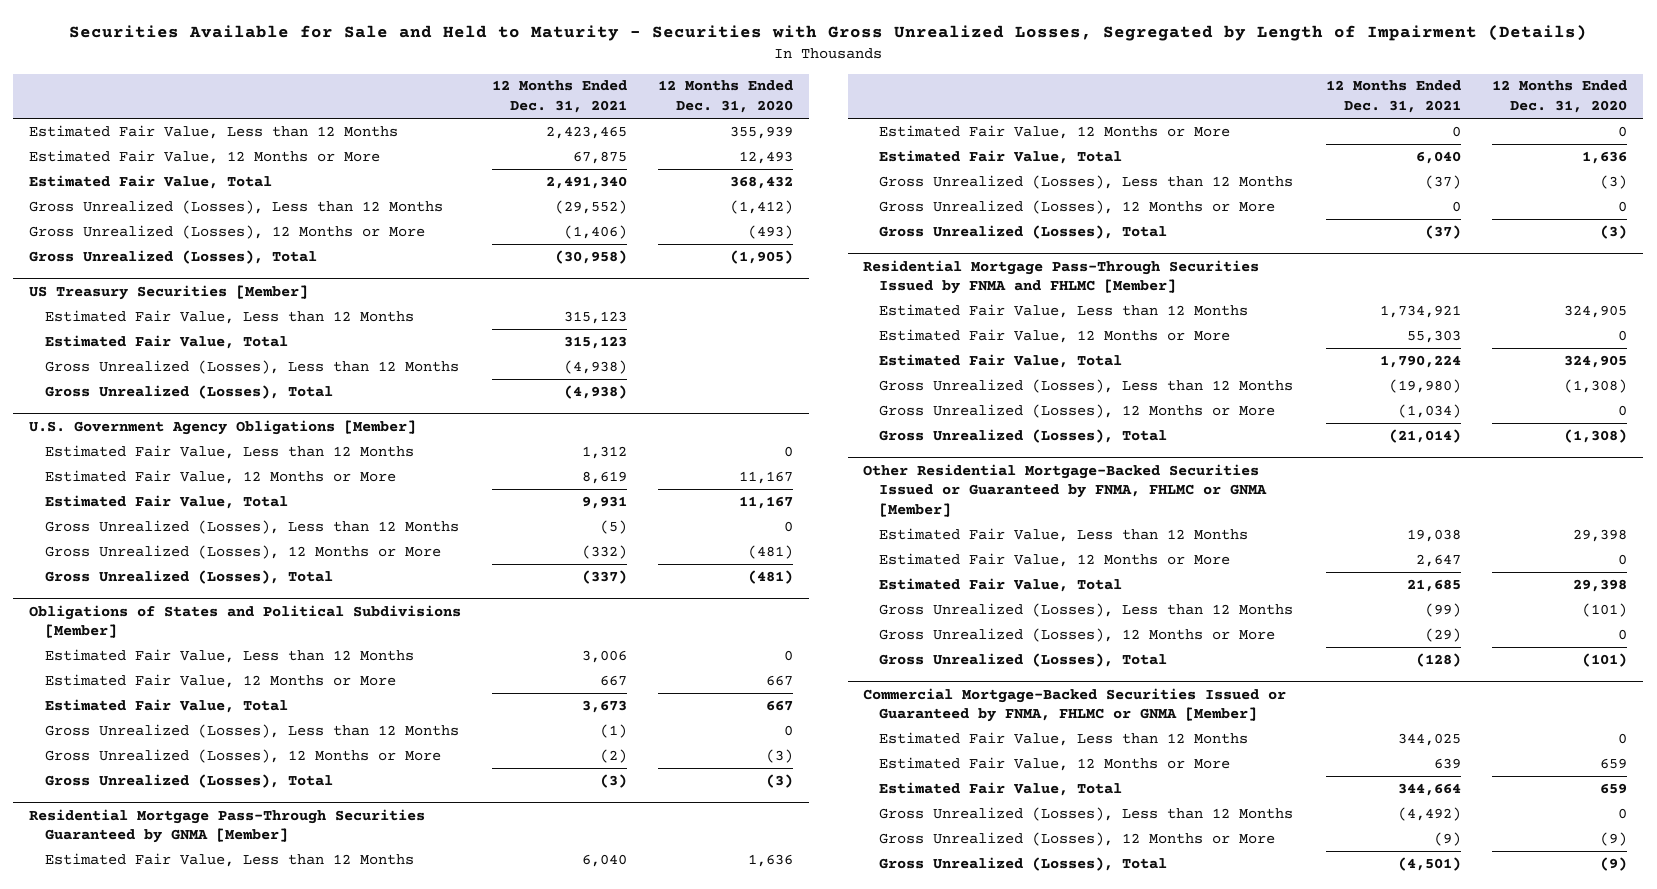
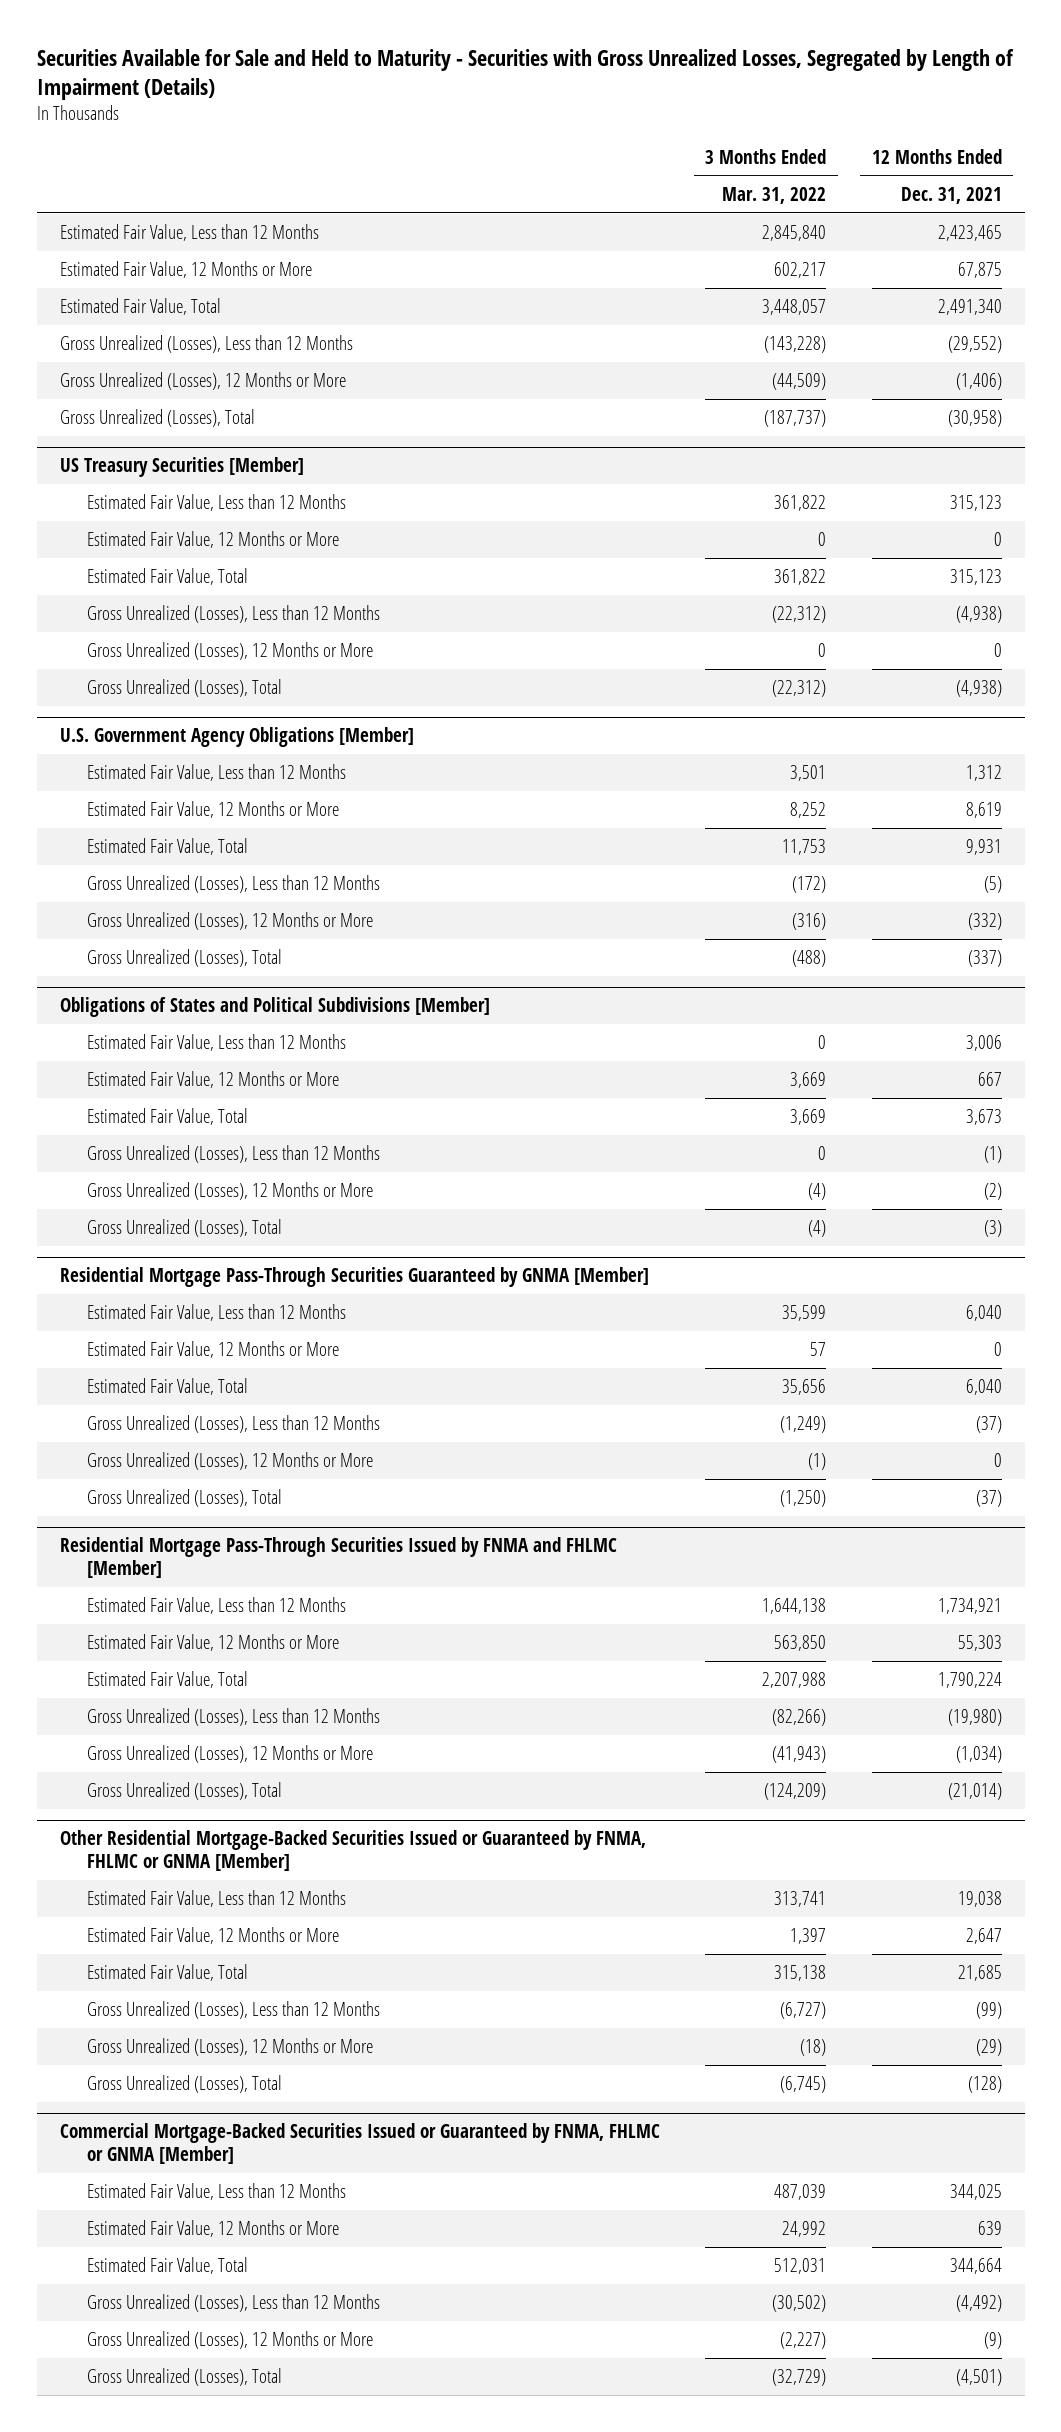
- | 12 Months Ended Dec. 31, 2021 | 12 Months Ended Dec. 31, 2020
+ | 3 Months Ended Mar. 31, 2022 | 12 Months Ended Dec. 31, 2021
@ US Treasury Securities [Member]
+ Estimated Fair Value, 12 Months or More | 0 | 0
+ Gross Unrealized (Losses), 12 Months or More | 0 | 0

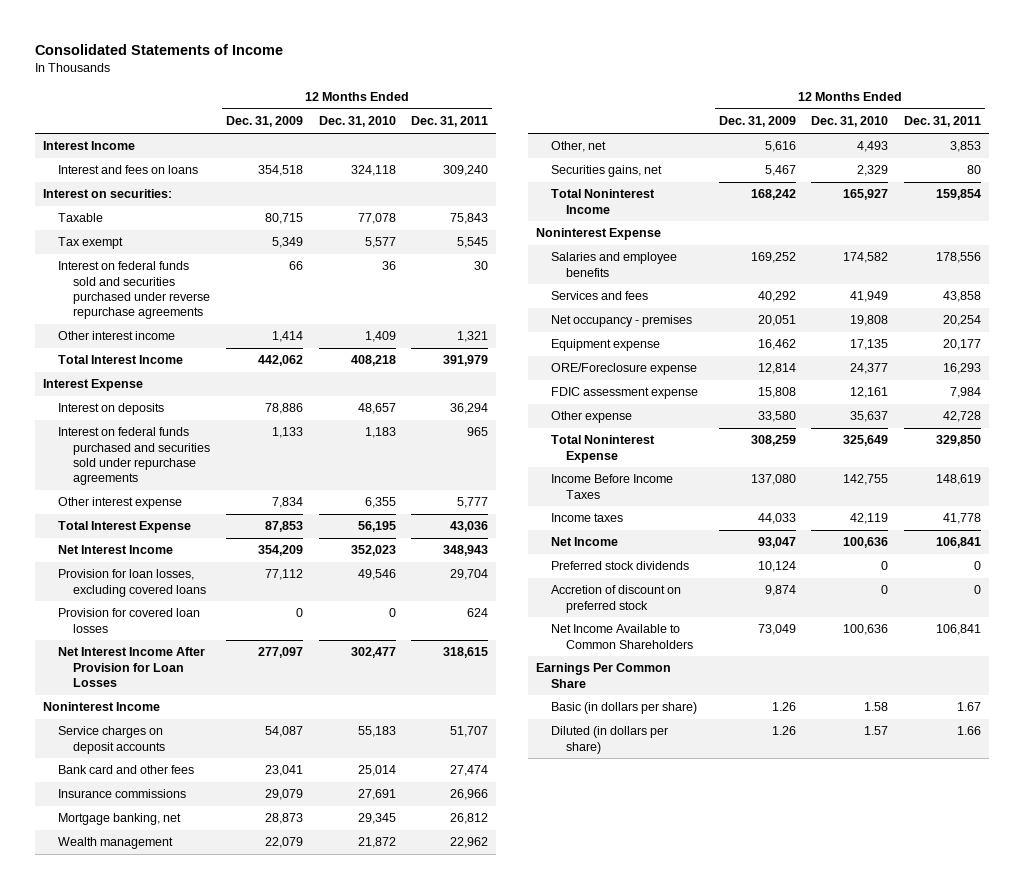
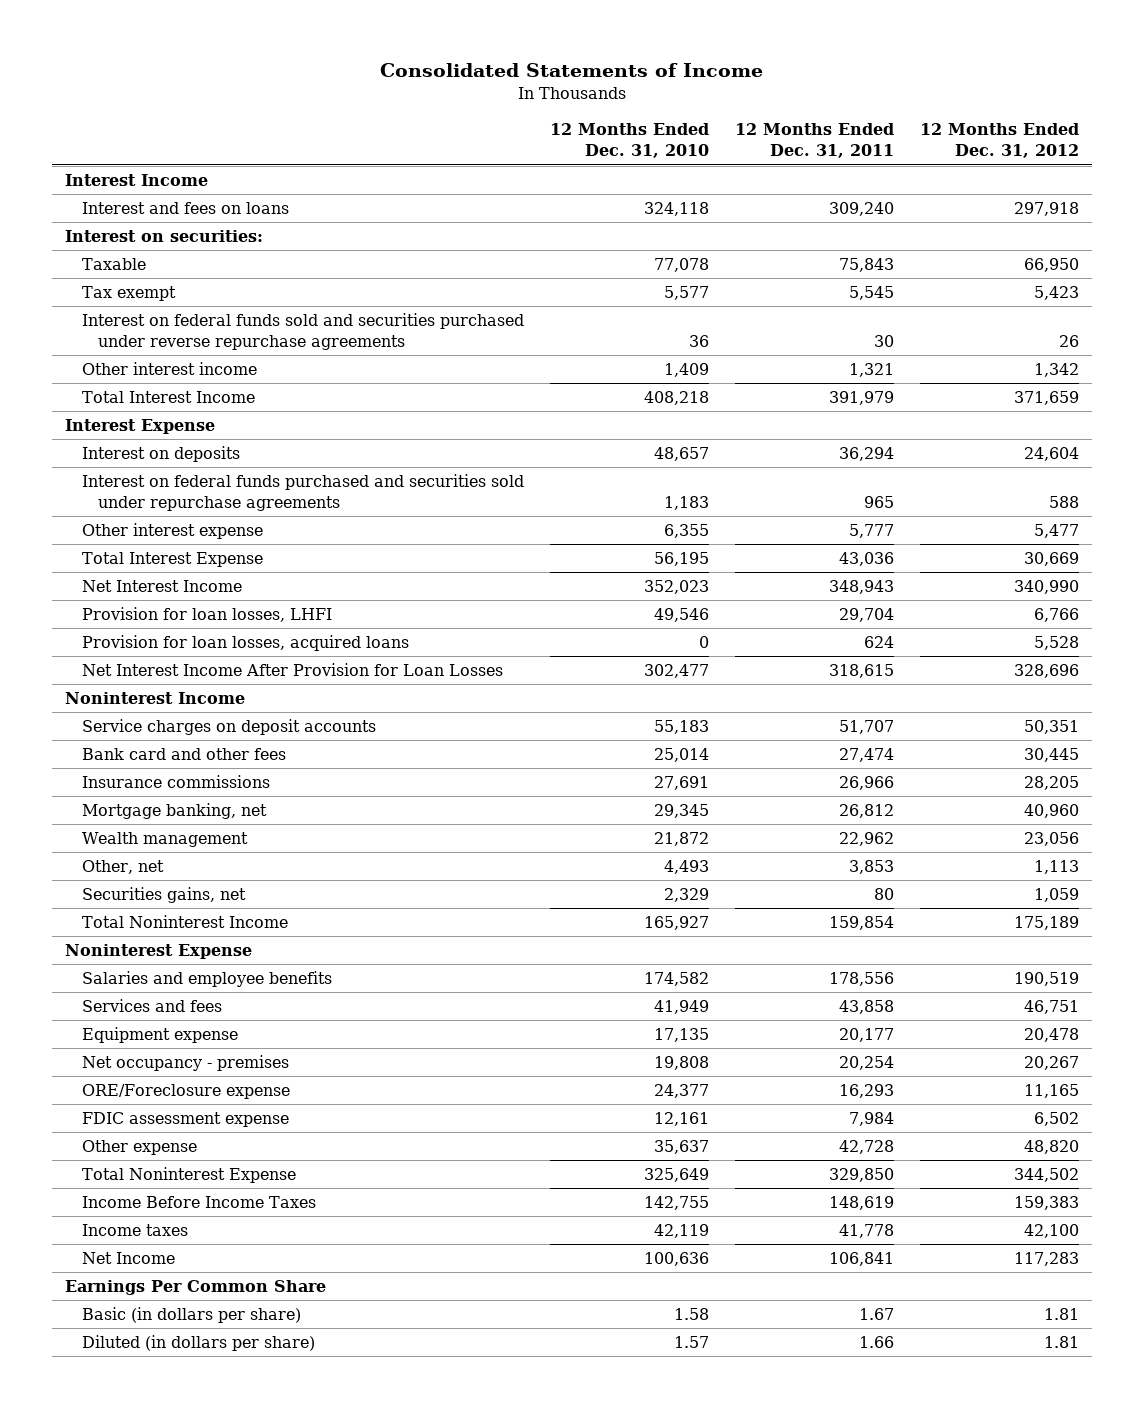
- | 12 Months Ended Dec. 31, 2009 | 12 Months Ended Dec. 31, 2010 | 12 Months Ended Dec. 31, 2011
+ | 12 Months Ended Dec. 31, 2010 | 12 Months Ended Dec. 31, 2011 | 12 Months Ended Dec. 31, 2012
- Provision for loan losses, excluding covered loans | 77,112 | 49,546 | 29,704
- Provision for covered loan losses | 0 | 0 | 624
+ Provision for loan losses, LHFI | 49,546 | 29,704 | 6,766
+ Provision for loan losses, acquired loans | 0 | 624 | 5,528
moved down: Net occupancy - premises | 19,808 | 20,254 | 20,267
- Preferred stock dividends | 10,124 | 0 | 0
- Accretion of discount on preferred stock | 9,874 | 0 | 0
- Net Income Available to Common Shareholders | 73,049 | 100,636 | 106,841

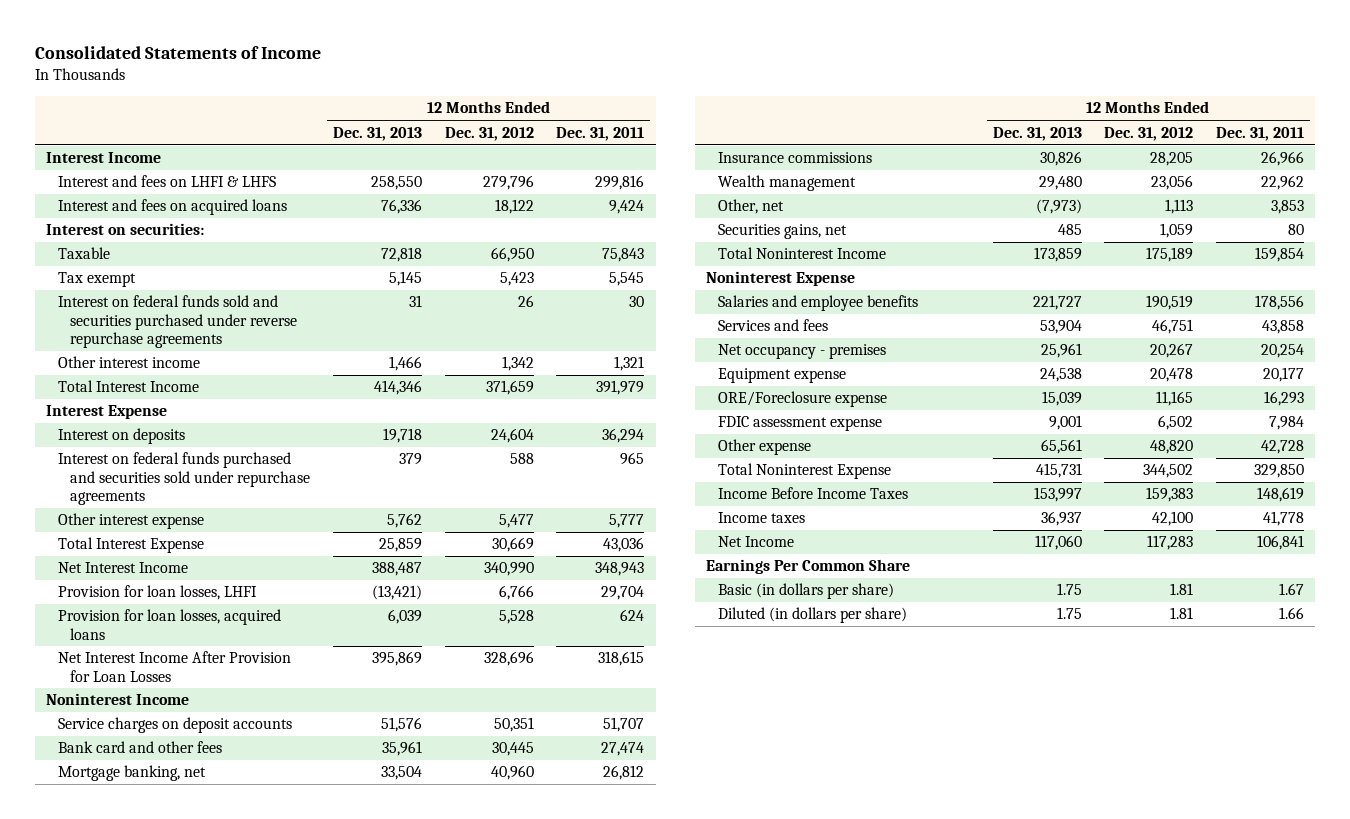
- | 12 Months Ended Dec. 31, 2010 | 12 Months Ended Dec. 31, 2011 | 12 Months Ended Dec. 31, 2012
+ | 12 Months Ended Dec. 31, 2013 | 12 Months Ended Dec. 31, 2012 | 12 Months Ended Dec. 31, 2011
- Interest and fees on loans | 324,118 | 309,240 | 297,918
+ Interest and fees on LHFI & LHFS | 258,550 | 279,796 | 299,816
+ Interest and fees on acquired loans | 76,336 | 18,122 | 9,424
moved down: Insurance commissions | 30,826 | 28,205 | 26,966
moved down: Equipment expense | 24,538 | 20,478 | 20,177

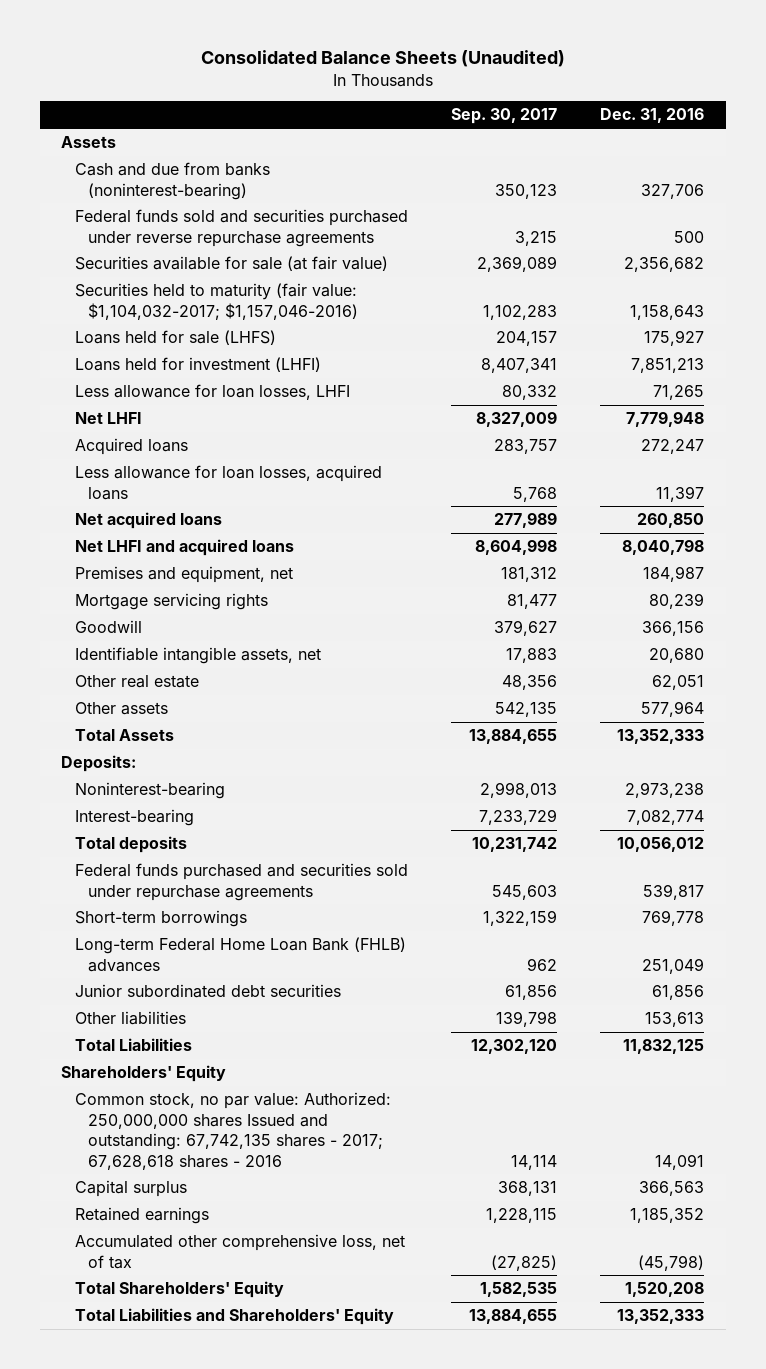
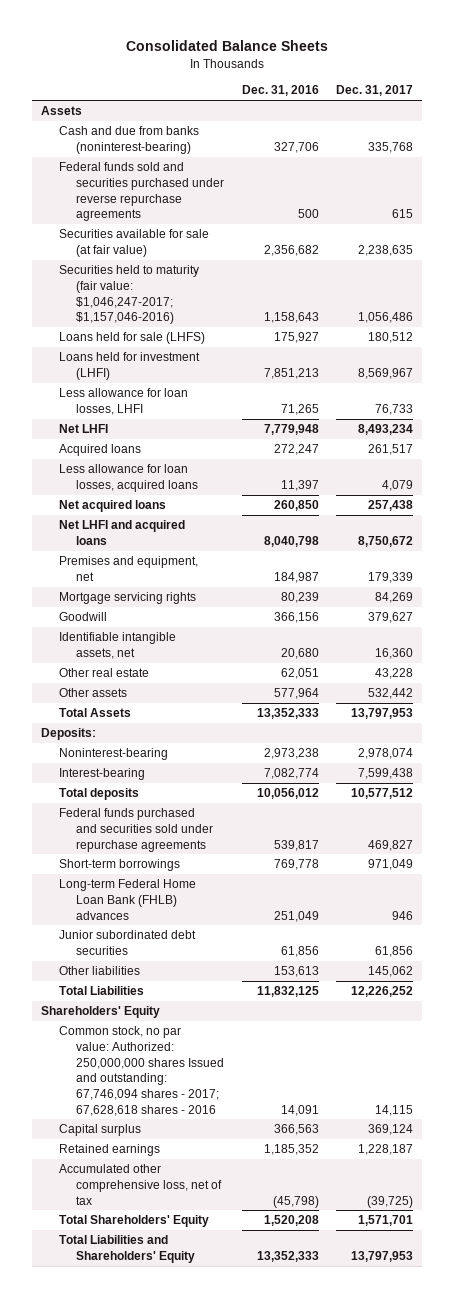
- Consolidated Balance Sheets (Unaudited)
+ Consolidated Balance Sheets
- | Sep. 30, 2017 | Dec. 31, 2016
+ | Dec. 31, 2016 | Dec. 31, 2017
- Securities held to maturity (fair value: $1,104,032-2017; $1,157,046-2016) | 1,102,283 | 1,158,643
+ Securities held to maturity (fair value: $1,046,247-2017; $1,157,046-2016) | 1,158,643 | 1,056,486
- Common stock, no par value: Authorized: 250,000,000 shares Issued and outstanding: 67,742,135 shares - 2017; 67,628,618 shares - 2016 | 14,114 | 14,091
+ Common stock, no par value: Authorized: 250,000,000 shares Issued and outstanding: 67,746,094 shares - 2017; 67,628,618 shares - 2016 | 14,091 | 14,115

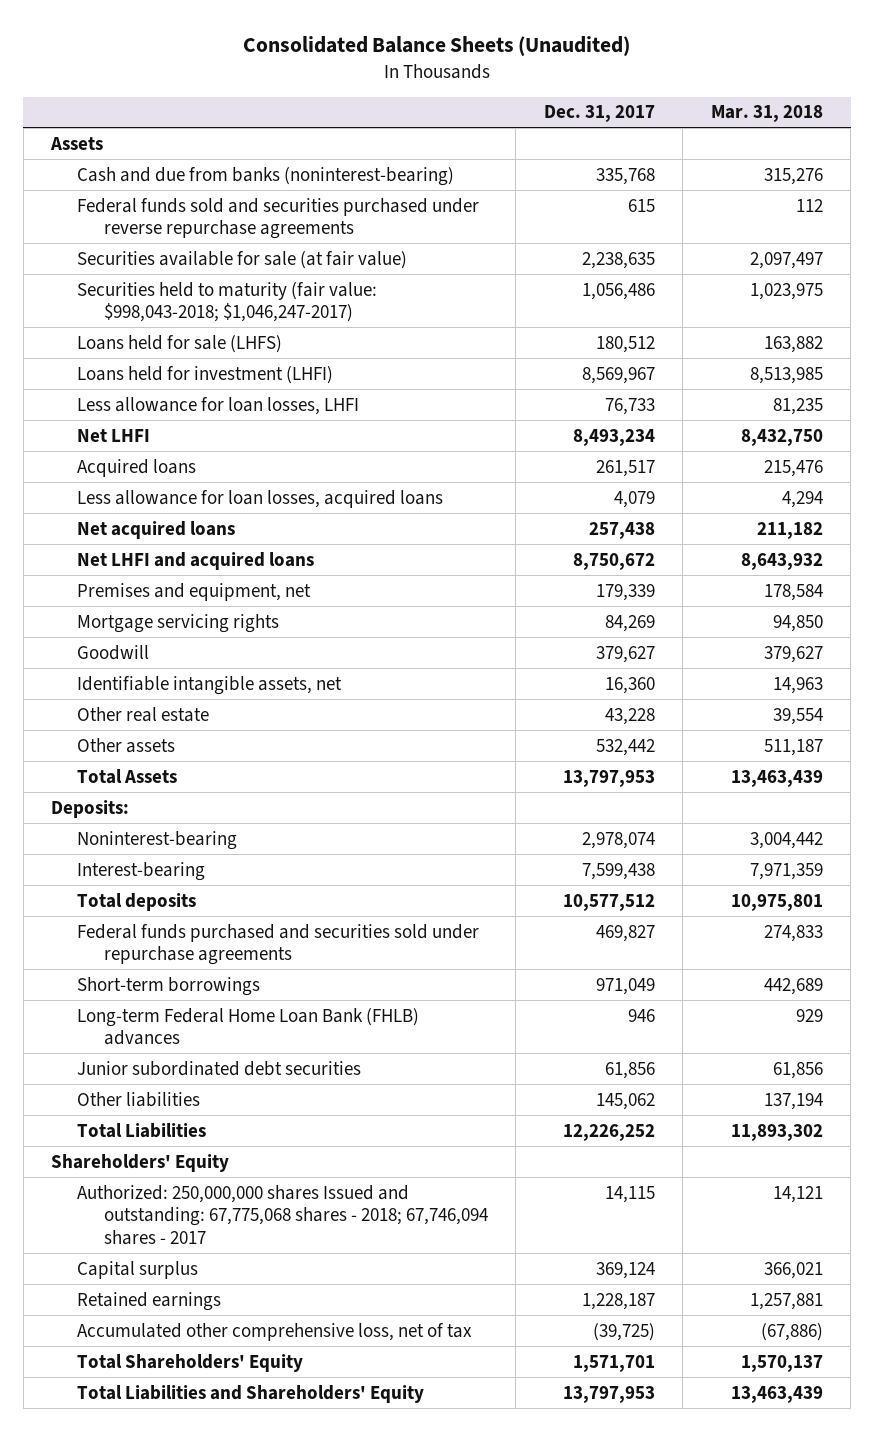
- Consolidated Balance Sheets
+ Consolidated Balance Sheets (Unaudited)
- | Dec. 31, 2016 | Dec. 31, 2017
+ | Dec. 31, 2017 | Mar. 31, 2018
- Securities held to maturity (fair value: $1,046,247-2017; $1,157,046-2016) | 1,158,643 | 1,056,486
+ Securities held to maturity (fair value: $998,043-2018; $1,046,247-2017) | 1,056,486 | 1,023,975
- Common stock, no par value: Authorized: 250,000,000 shares Issued and outstanding: 67,746,094 shares - 2017; 67,628,618 shares - 2016 | 14,091 | 14,115
+ Authorized: 250,000,000 shares Issued and outstanding: 67,775,068 shares - 2018; 67,746,094 shares - 2017 | 14,115 | 14,121

